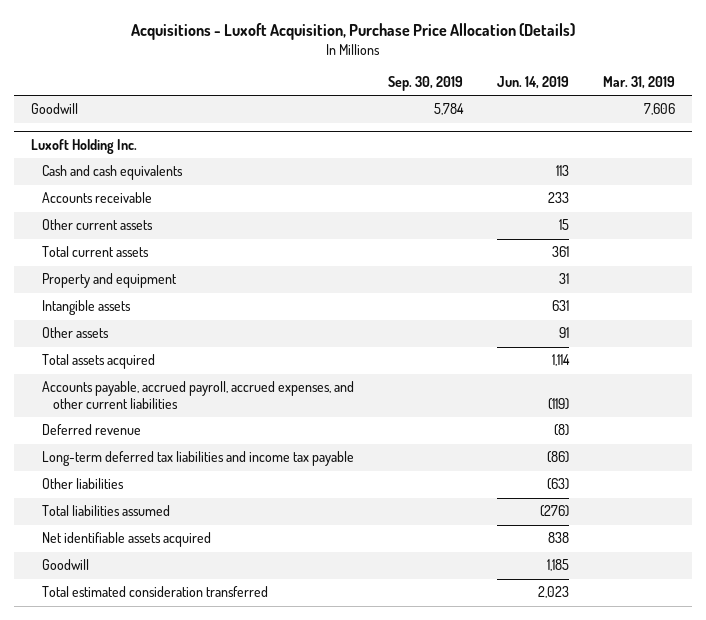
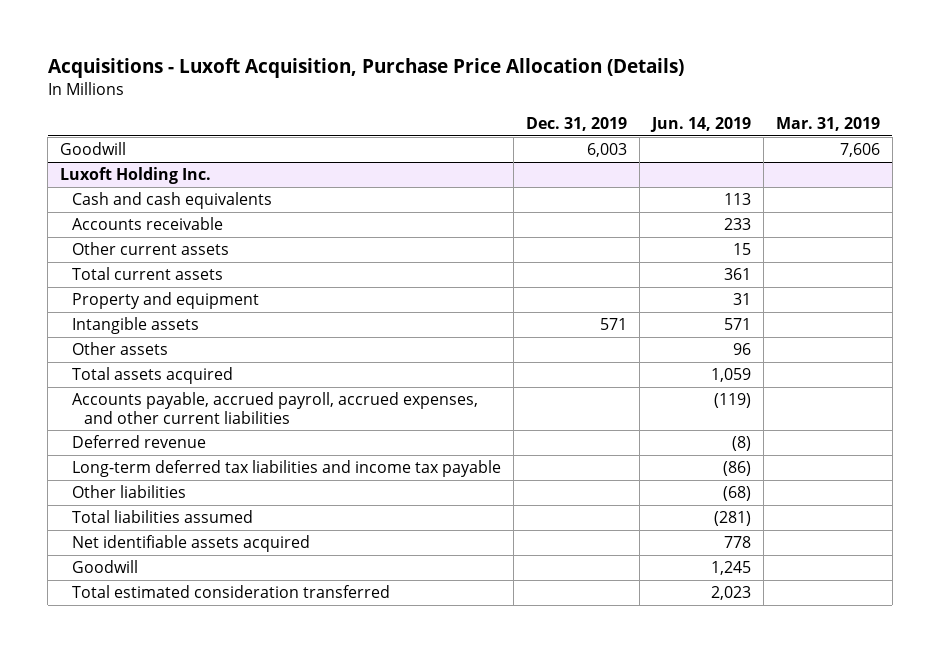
- | Sep. 30, 2019 | Jun. 14, 2019 | Mar. 31, 2019
+ | Dec. 31, 2019 | Jun. 14, 2019 | Mar. 31, 2019
@ Luxoft Holding Inc.
- Intangible assets | | 631 |
- Other assets | | 91 |
- Total assets acquired | | 1,114 |
+ Intangible assets | 571 | 571 |
+ Other assets | | 96 |
+ Total assets acquired | | 1,059 |
- Other liabilities | | (63) |
- Total liabilities assumed | | (276) |
- Net identifiable assets acquired | | 838 |
- Goodwill | | 1,185 |
+ Other liabilities | | (68) |
+ Total liabilities assumed | | (281) |
+ Net identifiable assets acquired | | 778 |
+ Goodwill | | 1,245 |

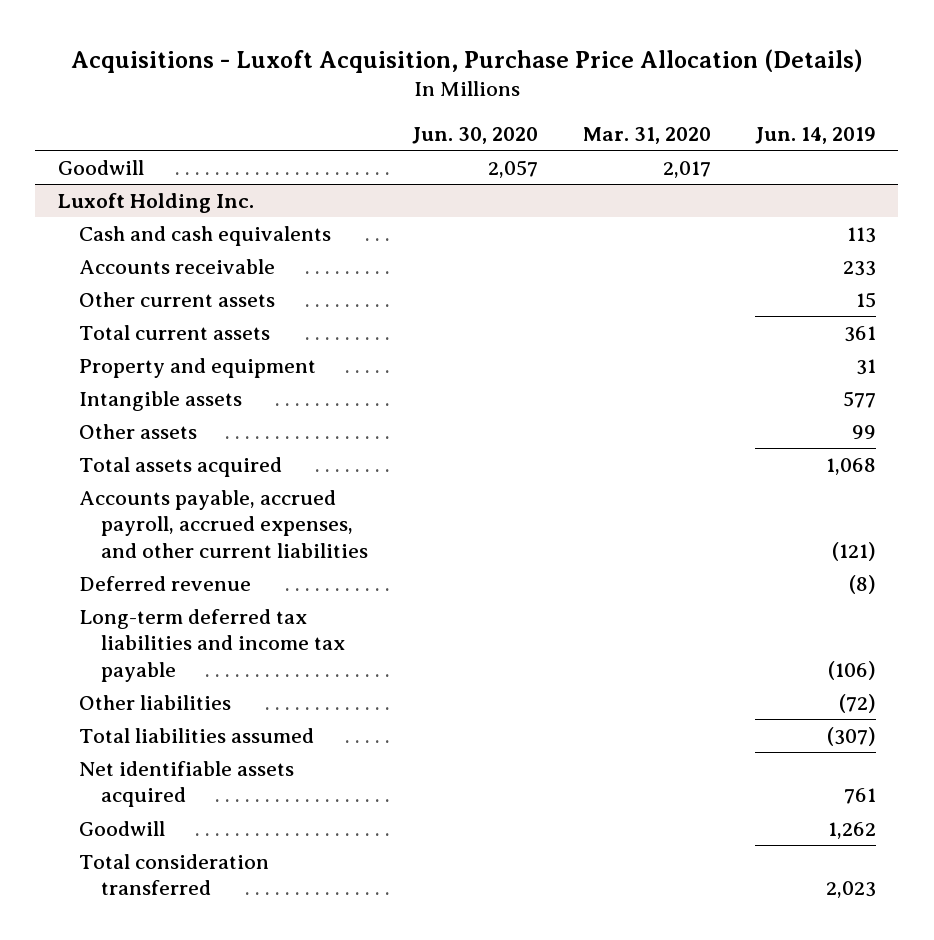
- | Dec. 31, 2019 | Jun. 14, 2019 | Mar. 31, 2019
+ | Jun. 30, 2020 | Mar. 31, 2020 | Jun. 14, 2019
@ Luxoft Holding Inc.
- Intangible assets | 571 | 571 |
- Other assets | | 96 |
- Total assets acquired | | 1,059 |
- Accounts payable, accrued payroll, accrued expenses, and other current liabilities | | (119) |
+ Intangible assets | | | 577
+ Other assets | | | 99
+ Total assets acquired | | | 1,068
+ Accounts payable, accrued payroll, accrued expenses, and other current liabilities | | | (121)
- Long-term deferred tax liabilities and income tax payable | | (86) |
- Other liabilities | | (68) |
- Total liabilities assumed | | (281) |
- Net identifiable assets acquired | | 778 |
- Goodwill | | 1,245 |
- Total estimated consideration transferred | | 2,023 |
+ Long-term deferred tax liabilities and income tax payable | | | (106)
+ Other liabilities | | | (72)
+ Total liabilities assumed | | | (307)
+ Net identifiable assets acquired | | | 761
+ Goodwill | | | 1,262
+ Total consideration transferred | | | 2,023

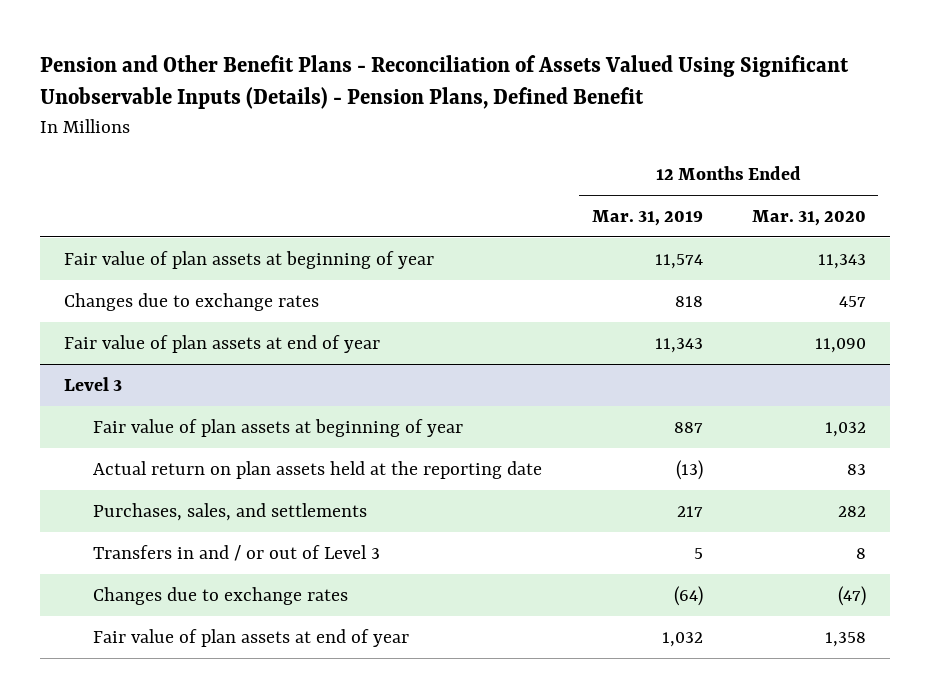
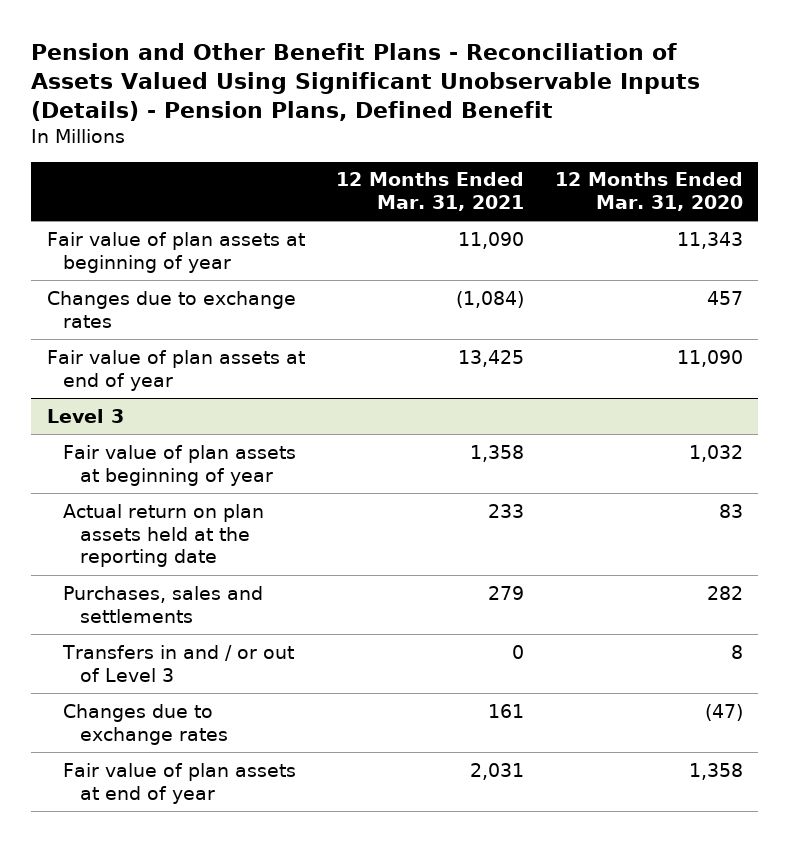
- | 12 Months Ended Mar. 31, 2019 | 12 Months Ended Mar. 31, 2020
+ | 12 Months Ended Mar. 31, 2021 | 12 Months Ended Mar. 31, 2020
@ Level 3
- Purchases, sales, and settlements | 217 | 282
+ Purchases, sales and settlements | 279 | 282

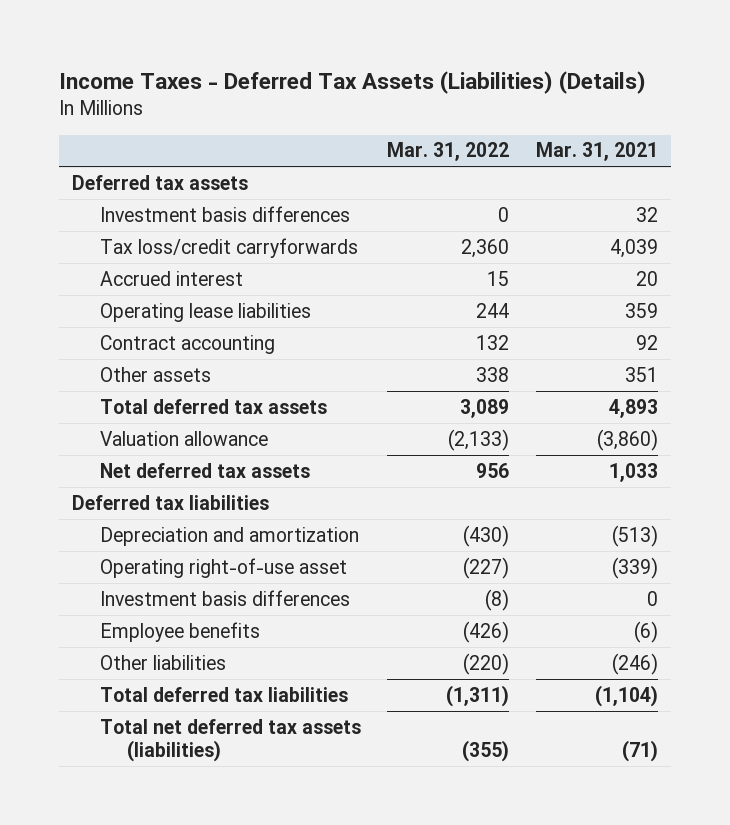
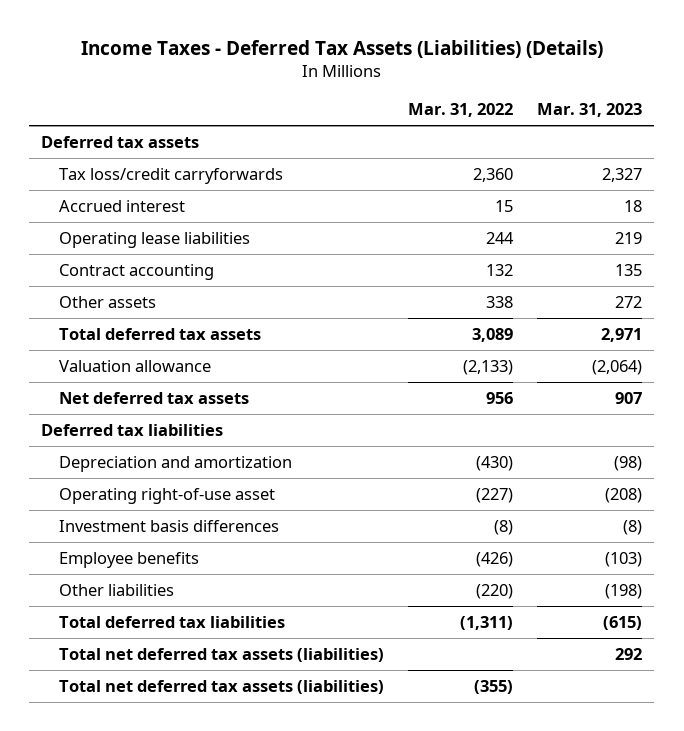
- | Mar. 31, 2022 | Mar. 31, 2021
+ | Mar. 31, 2022 | Mar. 31, 2023
- Investment basis differences | 0 | 32
+ Total net deferred tax assets (liabilities) | | 292

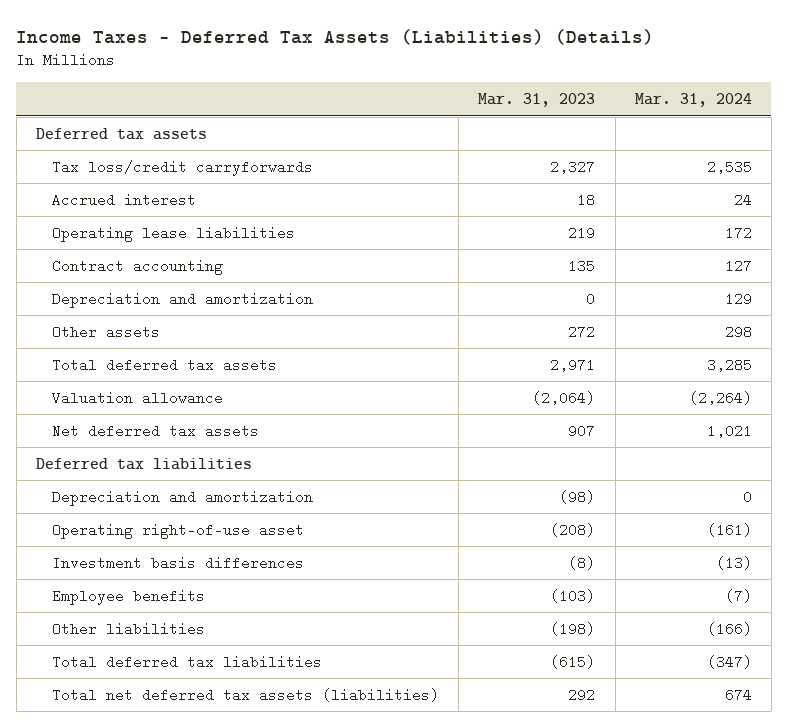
- | Mar. 31, 2022 | Mar. 31, 2023
+ | Mar. 31, 2023 | Mar. 31, 2024
+ Depreciation and amortization | 0 | 129
- Total net deferred tax assets (liabilities) | (355) |

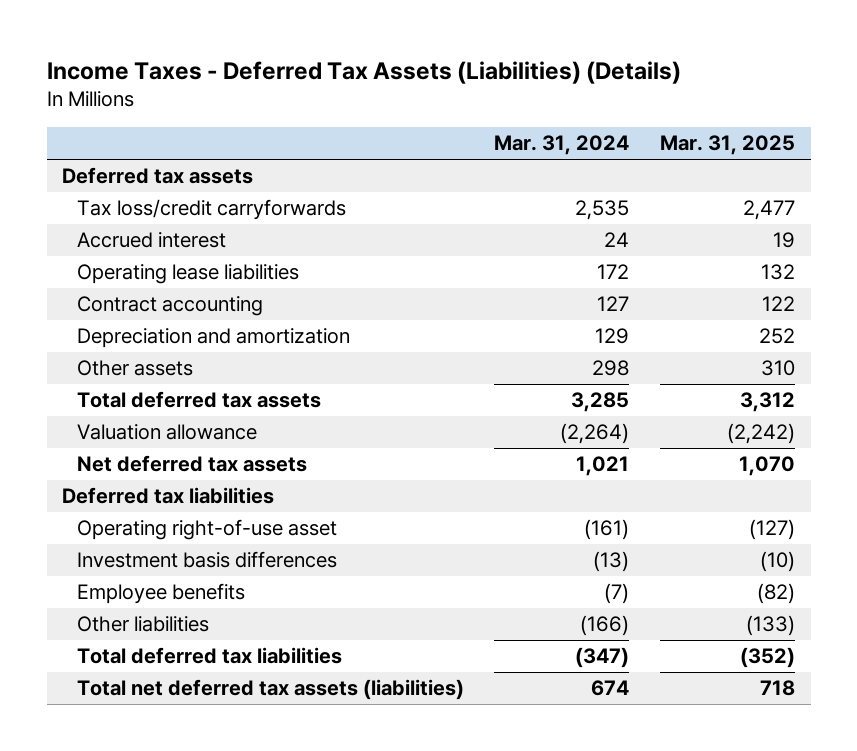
- | Mar. 31, 2023 | Mar. 31, 2024
+ | Mar. 31, 2024 | Mar. 31, 2025
- Depreciation and amortization | (98) | 0

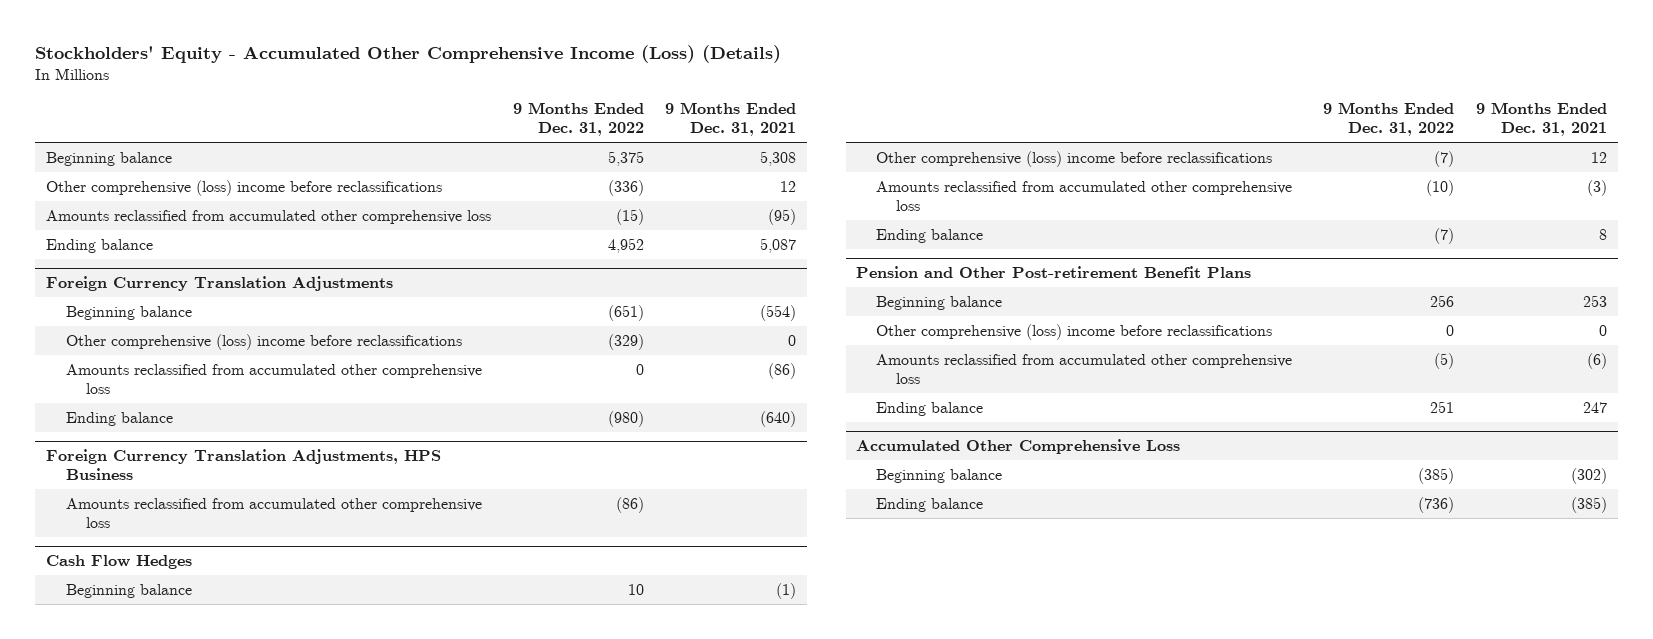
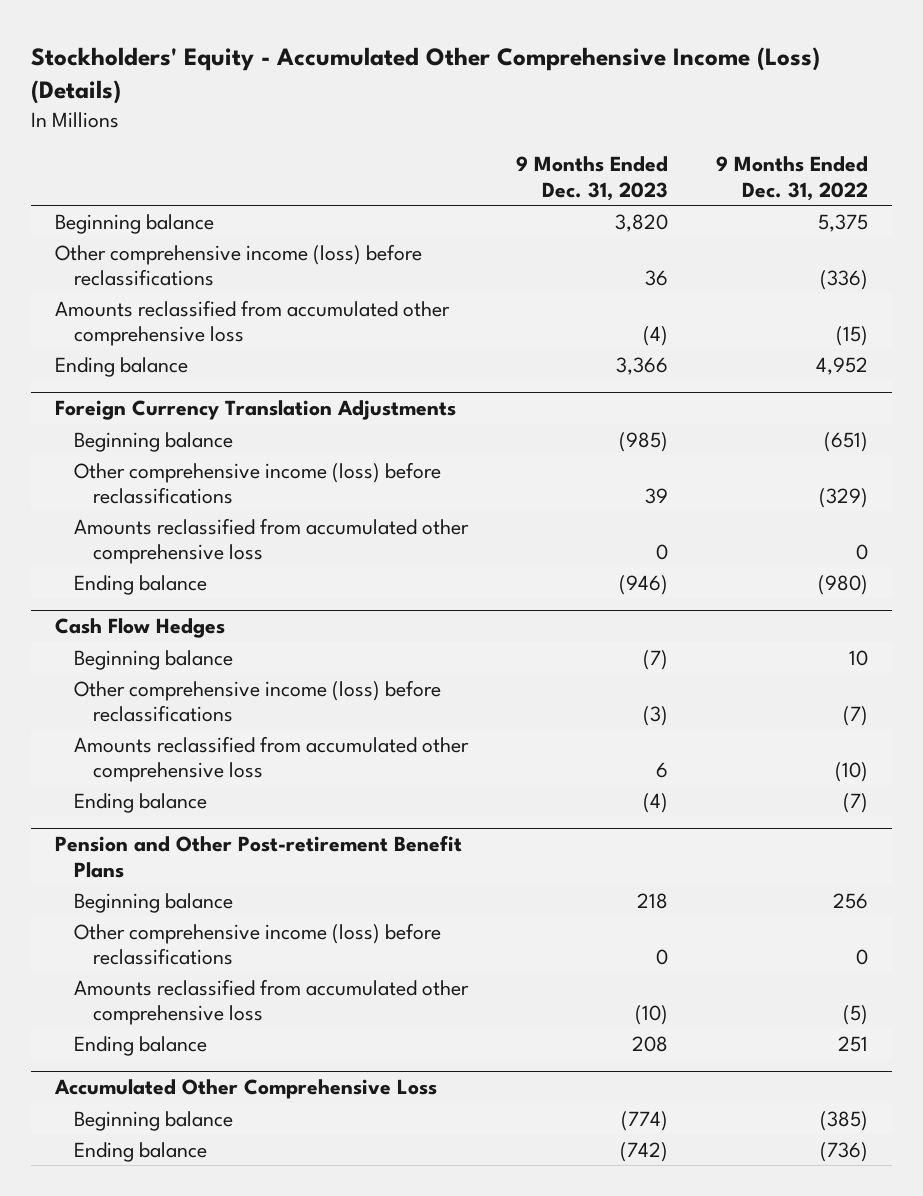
- | 9 Months Ended Dec. 31, 2022 | 9 Months Ended Dec. 31, 2021
+ | 9 Months Ended Dec. 31, 2023 | 9 Months Ended Dec. 31, 2022
- Other comprehensive (loss) income before reclassifications | (336) | 12
+ Other comprehensive income (loss) before reclassifications | 36 | (336)
@ Foreign Currency Translation Adjustments
- Other comprehensive (loss) income before reclassifications | (329) | 0
+ Other comprehensive income (loss) before reclassifications | 39 | (329)
- Foreign Currency Translation Adjustments, HPS Business
- Amounts reclassified from accumulated other comprehensive loss | (86) |
@ Cash Flow Hedges
- Other comprehensive (loss) income before reclassifications | (7) | 12
+ Other comprehensive income (loss) before reclassifications | (3) | (7)
@ Pension and Other Post-retirement Benefit Plans
- Other comprehensive (loss) income before reclassifications | 0 | 0
+ Other comprehensive income (loss) before reclassifications | 0 | 0

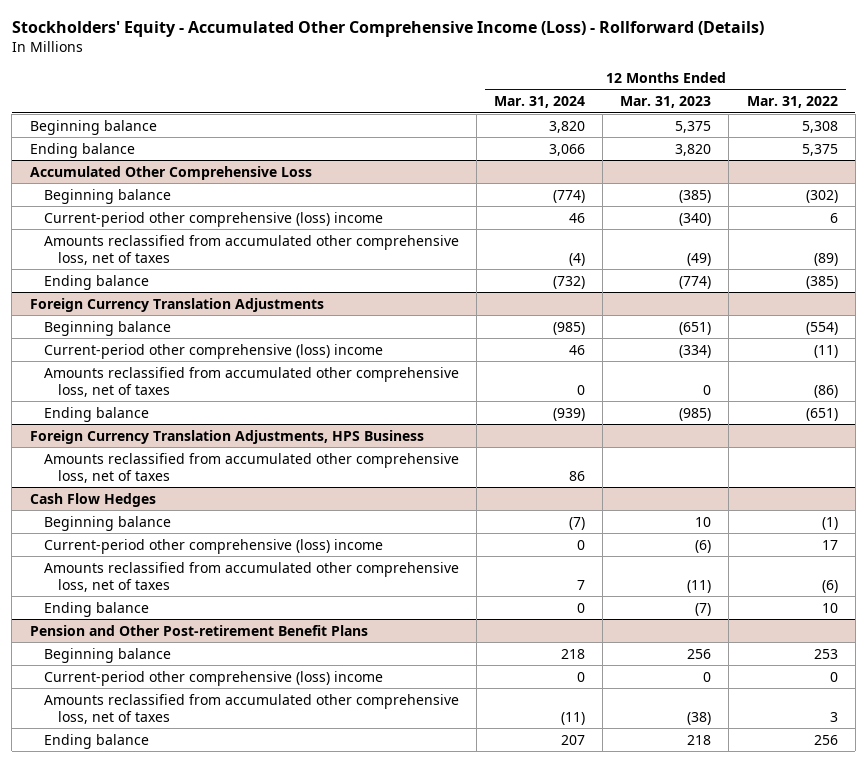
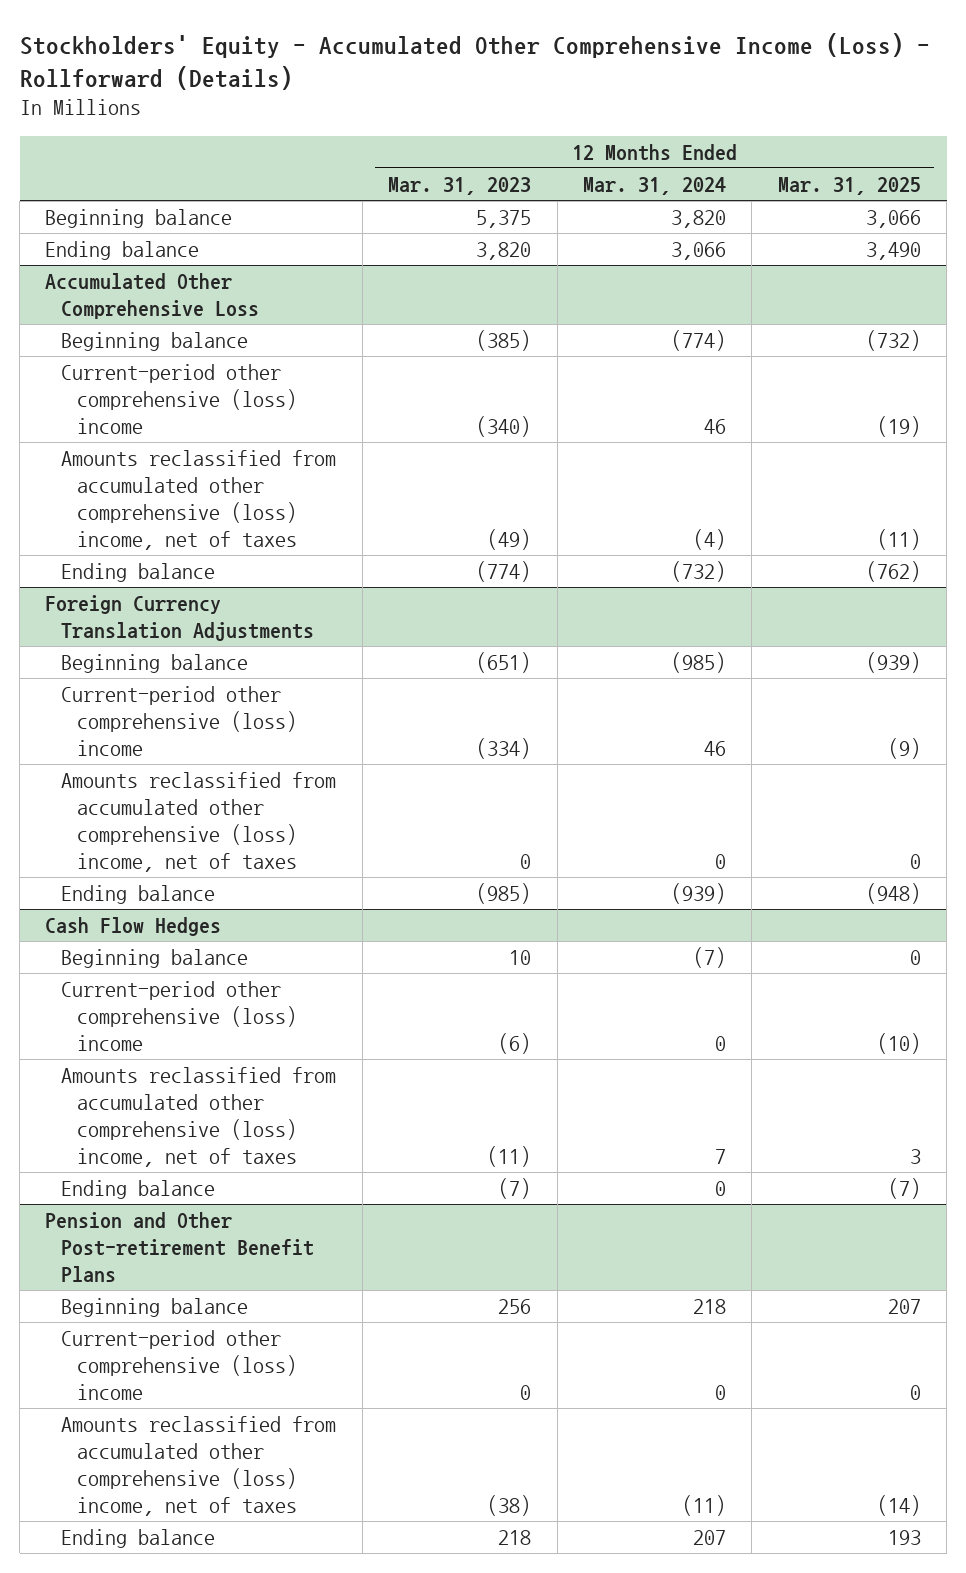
- | 12 Months Ended Mar. 31, 2024 | 12 Months Ended Mar. 31, 2023 | 12 Months Ended Mar. 31, 2022
+ | 12 Months Ended Mar. 31, 2023 | 12 Months Ended Mar. 31, 2024 | 12 Months Ended Mar. 31, 2025
@ Accumulated Other Comprehensive Loss
- Amounts reclassified from accumulated other comprehensive loss, net of taxes | (4) | (49) | (89)
+ Amounts reclassified from accumulated other comprehensive (loss) income, net of taxes | (49) | (4) | (11)
@ Foreign Currency Translation Adjustments
- Amounts reclassified from accumulated other comprehensive loss, net of taxes | 0 | 0 | (86)
+ Amounts reclassified from accumulated other comprehensive (loss) income, net of taxes | 0 | 0 | 0
- Foreign Currency Translation Adjustments, HPS Business
- Amounts reclassified from accumulated other comprehensive loss, net of taxes | 86 | |
@ Cash Flow Hedges
- Amounts reclassified from accumulated other comprehensive loss, net of taxes | 7 | (11) | (6)
+ Amounts reclassified from accumulated other comprehensive (loss) income, net of taxes | (11) | 7 | 3
@ Pension and Other Post-retirement Benefit Plans
- Amounts reclassified from accumulated other comprehensive loss, net of taxes | (11) | (38) | 3
+ Amounts reclassified from accumulated other comprehensive (loss) income, net of taxes | (38) | (11) | (14)

